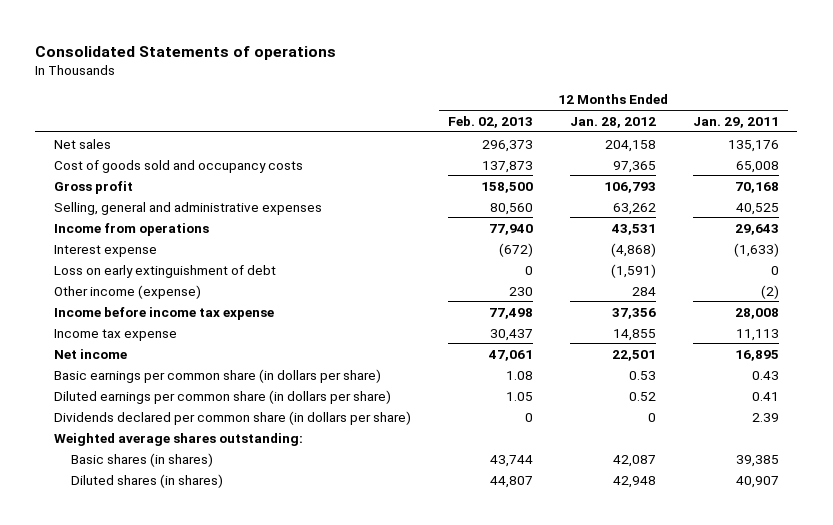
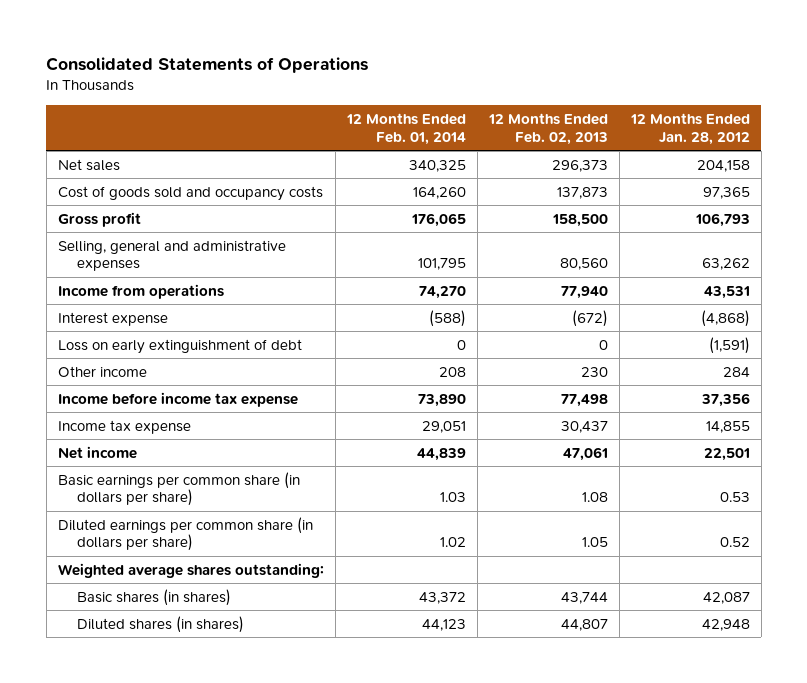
- Consolidated Statements of operations
+ Consolidated Statements of Operations
- | 12 Months Ended Feb. 02, 2013 | 12 Months Ended Jan. 28, 2012 | 12 Months Ended Jan. 29, 2011
+ | 12 Months Ended Feb. 01, 2014 | 12 Months Ended Feb. 02, 2013 | 12 Months Ended Jan. 28, 2012
- Other income (expense) | 230 | 284 | (2)
+ Other income | 208 | 230 | 284
- Dividends declared per common share (in dollars per share) | 0 | 0 | 2.39

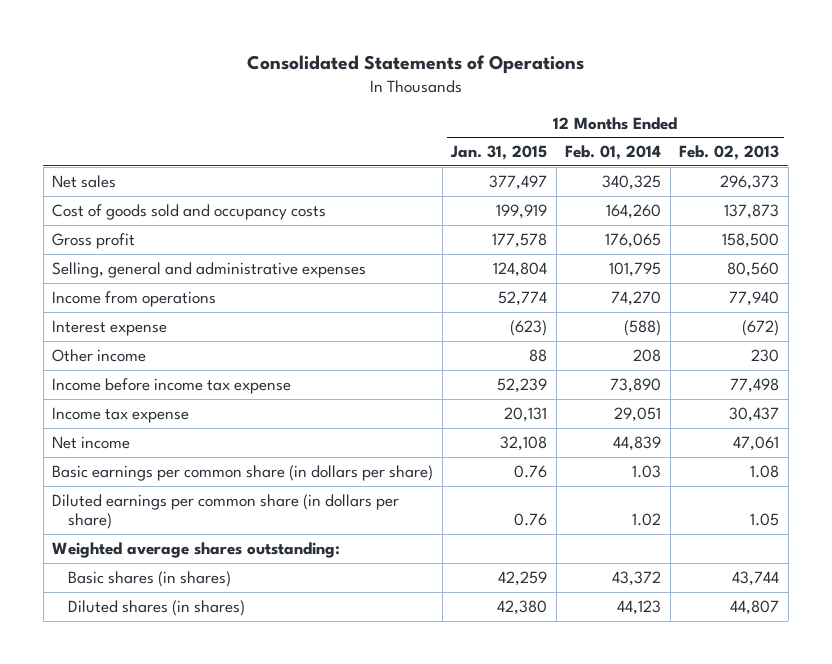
- | 12 Months Ended Feb. 01, 2014 | 12 Months Ended Feb. 02, 2013 | 12 Months Ended Jan. 28, 2012
+ | 12 Months Ended Jan. 31, 2015 | 12 Months Ended Feb. 01, 2014 | 12 Months Ended Feb. 02, 2013
- Loss on early extinguishment of debt | 0 | 0 | (1,591)

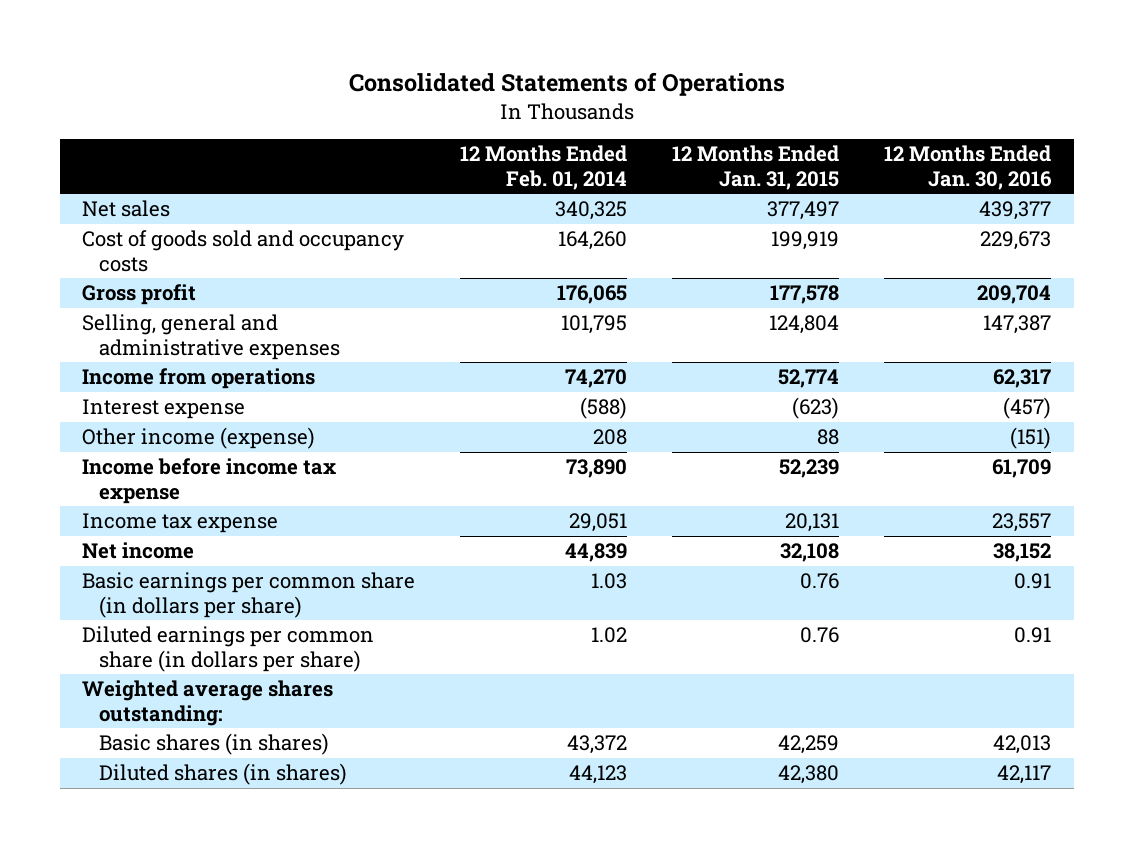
- | 12 Months Ended Jan. 31, 2015 | 12 Months Ended Feb. 01, 2014 | 12 Months Ended Feb. 02, 2013
+ | 12 Months Ended Feb. 01, 2014 | 12 Months Ended Jan. 31, 2015 | 12 Months Ended Jan. 30, 2016
- Other income | 88 | 208 | 230
+ Other income (expense) | 208 | 88 | (151)

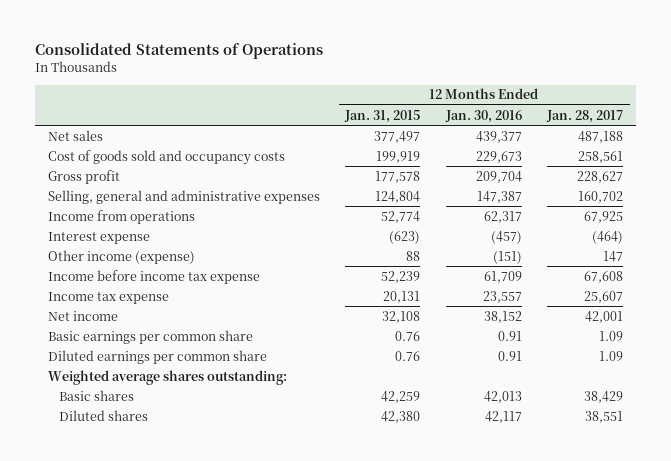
- | 12 Months Ended Feb. 01, 2014 | 12 Months Ended Jan. 31, 2015 | 12 Months Ended Jan. 30, 2016
+ | 12 Months Ended Jan. 31, 2015 | 12 Months Ended Jan. 30, 2016 | 12 Months Ended Jan. 28, 2017
- Basic earnings per common share (in dollars per share) | 1.03 | 0.76 | 0.91
- Diluted earnings per common share (in dollars per share) | 1.02 | 0.76 | 0.91
+ Basic earnings per common share | 0.76 | 0.91 | 1.09
+ Diluted earnings per common share | 0.76 | 0.91 | 1.09
- Basic shares (in shares) | 43,372 | 42,259 | 42,013
- Diluted shares (in shares) | 44,123 | 42,380 | 42,117
+ Basic shares | 42,259 | 42,013 | 38,429
+ Diluted shares | 42,380 | 42,117 | 38,551

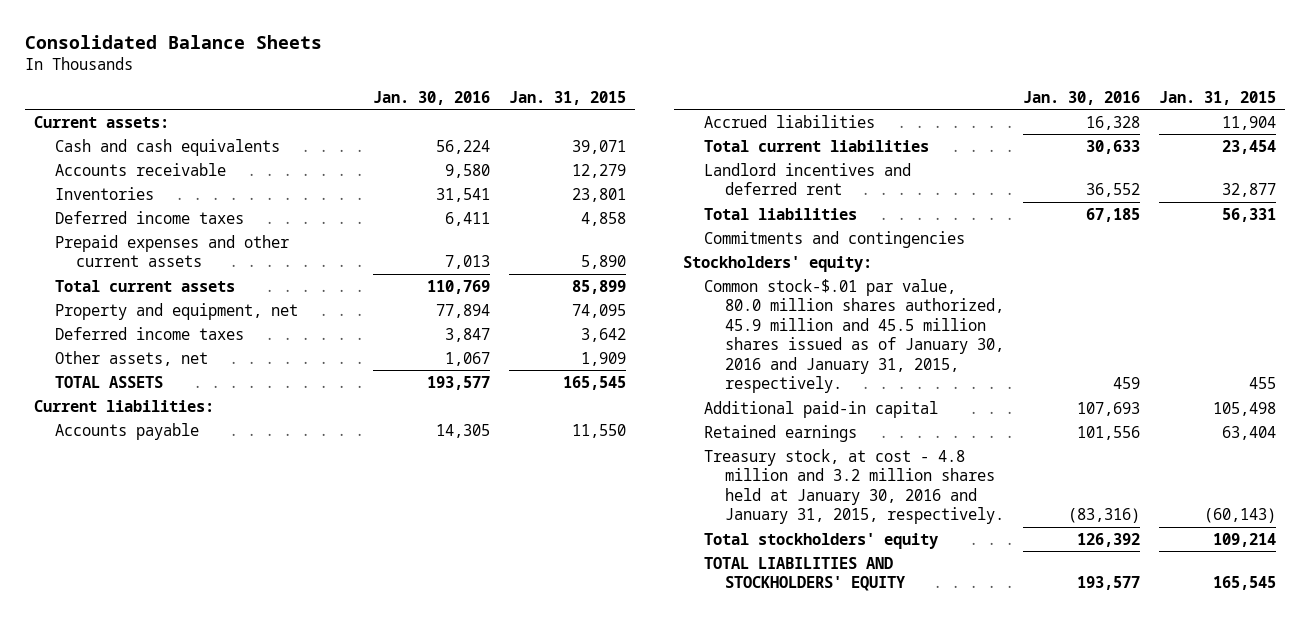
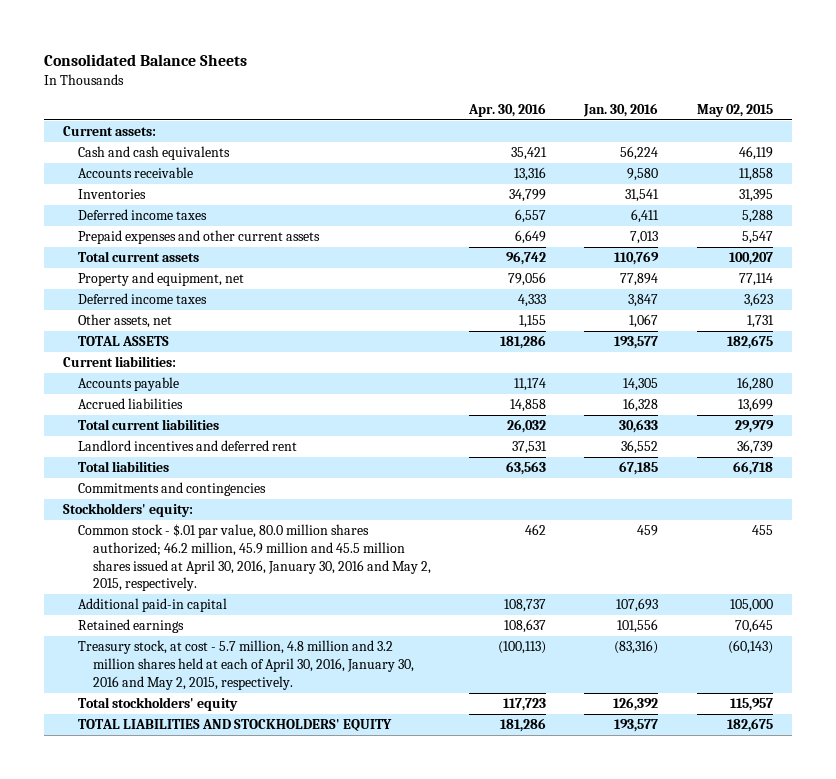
- | Jan. 30, 2016 | Jan. 31, 2015
+ | Apr. 30, 2016 | Jan. 30, 2016 | May 02, 2015
- Common stock-$.01 par value, 80.0 million shares authorized, 45.9 million and 45.5 million shares issued as of January 30, 2016 and January 31, 2015, respectively. | 459 | 455
+ Common stock - $.01 par value, 80.0 million shares authorized; 46.2 million, 45.9 million and 45.5 million shares issued at April 30, 2016, January 30, 2016 and May 2, 2015, respectively. | 462 | 459 | 455
- Treasury stock, at cost - 4.8 million and 3.2 million shares held at January 30, 2016 and January 31, 2015, respectively. | (83,316) | (60,143)
+ Treasury stock, at cost - 5.7 million, 4.8 million and 3.2 million shares held at each of April 30, 2016, January 30, 2016 and May 2, 2015, respectively. | (100,113) | (83,316) | (60,143)

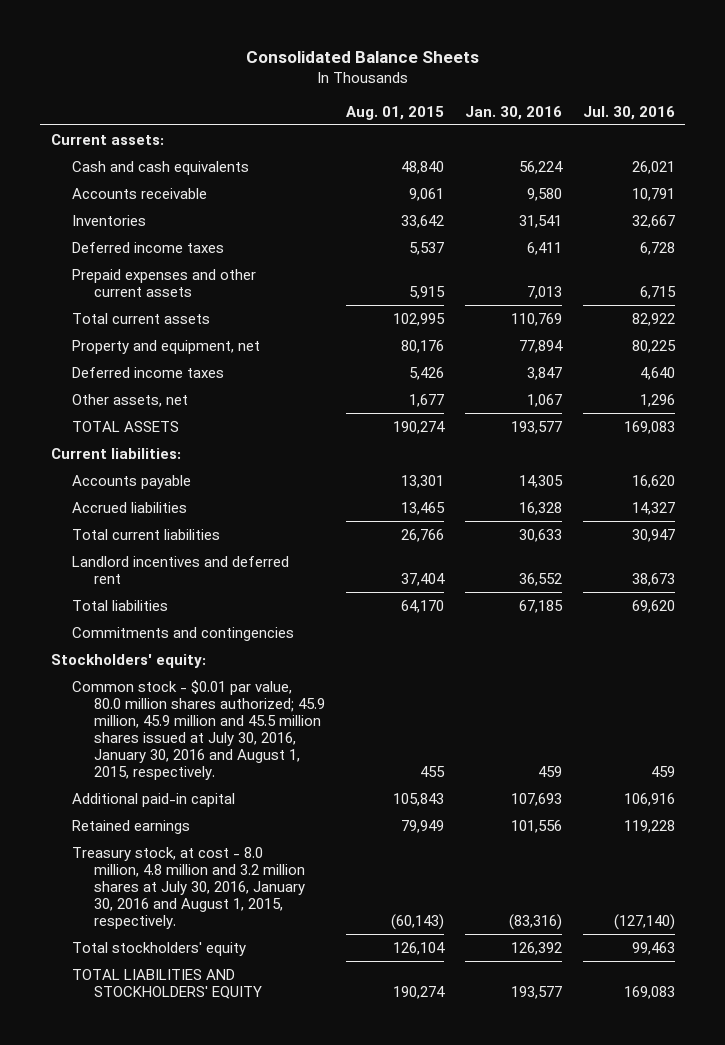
- | Apr. 30, 2016 | Jan. 30, 2016 | May 02, 2015
+ | Aug. 01, 2015 | Jan. 30, 2016 | Jul. 30, 2016
- Common stock - $.01 par value, 80.0 million shares authorized; 46.2 million, 45.9 million and 45.5 million shares issued at April 30, 2016, January 30, 2016 and May 2, 2015, respectively. | 462 | 459 | 455
+ Common stock - $0.01 par value, 80.0 million shares authorized; 45.9 million, 45.9 million and 45.5 million shares issued at July 30, 2016, January 30, 2016 and August 1, 2015, respectively. | 455 | 459 | 459
- Treasury stock, at cost - 5.7 million, 4.8 million and 3.2 million shares held at each of April 30, 2016, January 30, 2016 and May 2, 2015, respectively. | (100,113) | (83,316) | (60,143)
+ Treasury stock, at cost - 8.0 million, 4.8 million and 3.2 million shares at July 30, 2016, January 30, 2016 and August 1, 2015, respectively. | (60,143) | (83,316) | (127,140)

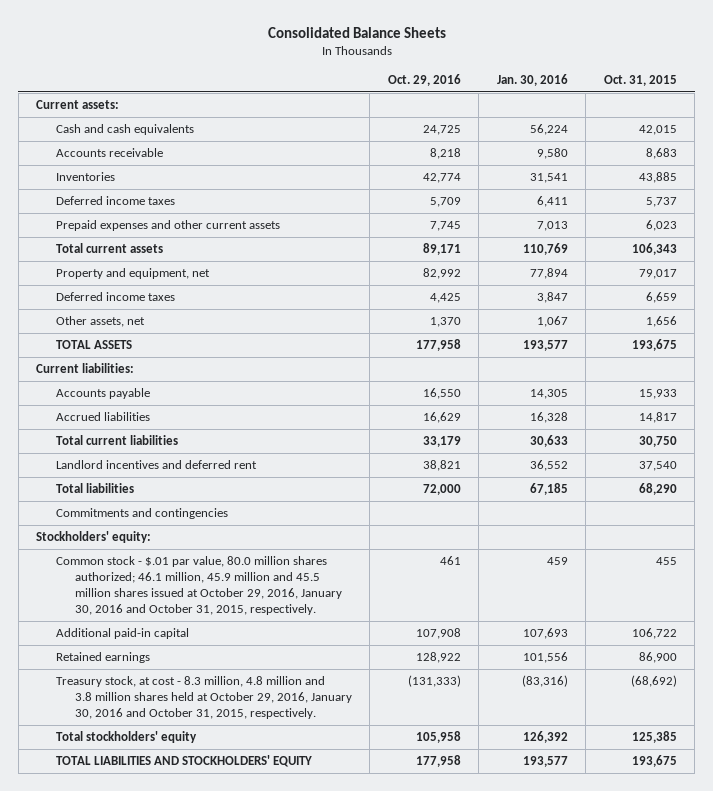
- | Aug. 01, 2015 | Jan. 30, 2016 | Jul. 30, 2016
+ | Oct. 29, 2016 | Jan. 30, 2016 | Oct. 31, 2015
- Common stock - $0.01 par value, 80.0 million shares authorized; 45.9 million, 45.9 million and 45.5 million shares issued at July 30, 2016, January 30, 2016 and August 1, 2015, respectively. | 455 | 459 | 459
+ Common stock - $.01 par value, 80.0 million shares authorized; 46.1 million, 45.9 million and 45.5 million shares issued at October 29, 2016, January 30, 2016 and October 31, 2015, respectively. | 461 | 459 | 455
- Treasury stock, at cost - 8.0 million, 4.8 million and 3.2 million shares at July 30, 2016, January 30, 2016 and August 1, 2015, respectively. | (60,143) | (83,316) | (127,140)
+ Treasury stock, at cost - 8.3 million, 4.8 million and 3.8 million shares held at October 29, 2016, January 30, 2016 and October 31, 2015, respectively. | (131,333) | (83,316) | (68,692)

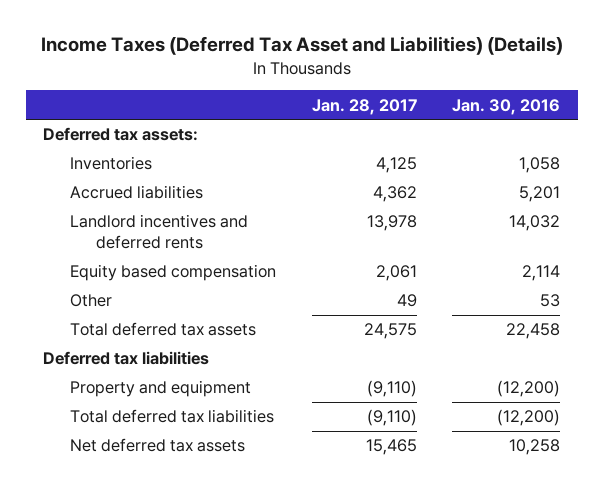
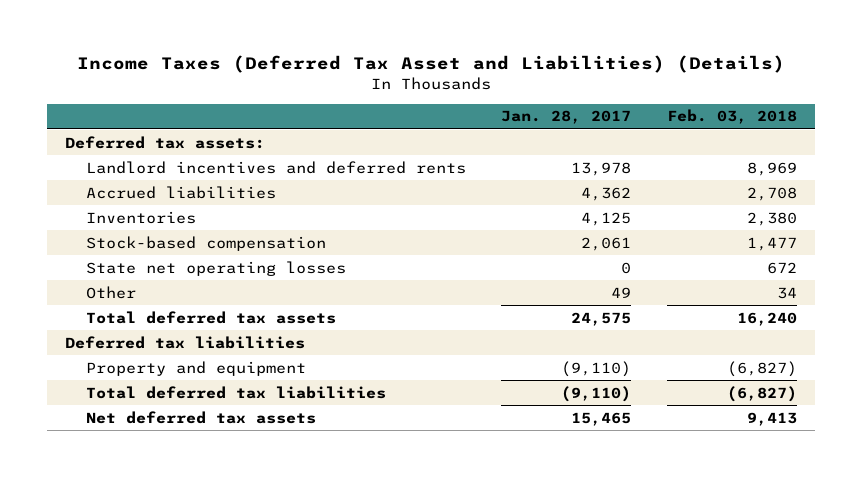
- | Jan. 28, 2017 | Jan. 30, 2016
+ | Jan. 28, 2017 | Feb. 03, 2018
- Equity based compensation | 2,061 | 2,114
moved down: Accrued liabilities | 4,362 | 2,708
moved down: Inventories | 4,125 | 2,380
+ Stock-based compensation | 2,061 | 1,477
+ State net operating losses | 0 | 672

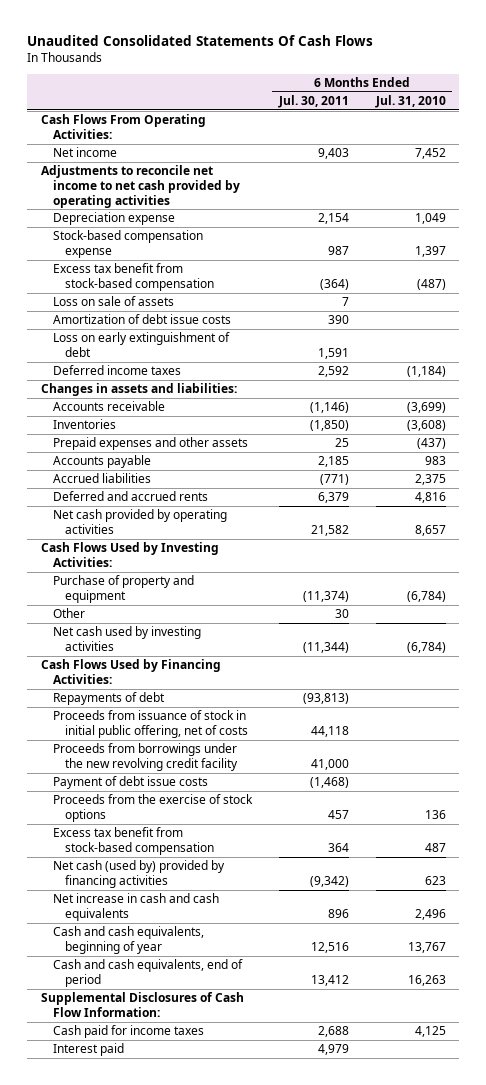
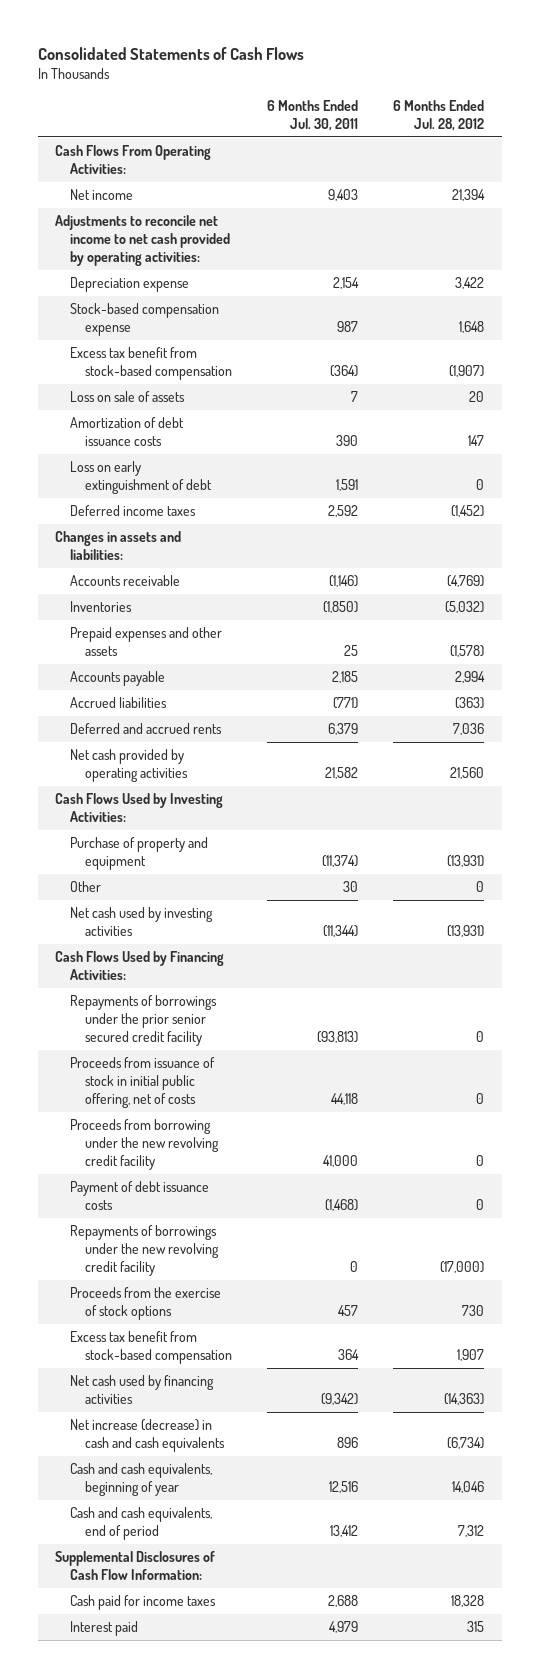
- Unaudited Consolidated Statements Of Cash Flows
+ Consolidated Statements of Cash Flows
- | 6 Months Ended Jul. 30, 2011 | 6 Months Ended Jul. 31, 2010
+ | 6 Months Ended Jul. 30, 2011 | 6 Months Ended Jul. 28, 2012
- Adjustments to reconcile net income to net cash provided by operating activities
+ Adjustments to reconcile net income to net cash provided by operating activities:
- Amortization of debt issue costs | 390 |
+ Amortization of debt issuance costs | 390 | 147
- Repayments of debt | (93,813) |
+ Repayments of borrowings under the prior senior secured credit facility | (93,813) | 0
- Proceeds from borrowings under the new revolving credit facility | 41,000 |
- Payment of debt issue costs | (1,468) |
+ Proceeds from borrowing under the new revolving credit facility | 41,000 | 0
+ Payment of debt issuance costs | (1,468) | 0
+ Repayments of borrowings under the new revolving credit facility | 0 | (17,000)
- Net cash (used by) provided by financing activities | (9,342) | 623
- Net increase in cash and cash equivalents | 896 | 2,496
+ Net cash used by financing activities | (9,342) | (14,363)
+ Net increase (decrease) in cash and cash equivalents | 896 | (6,734)

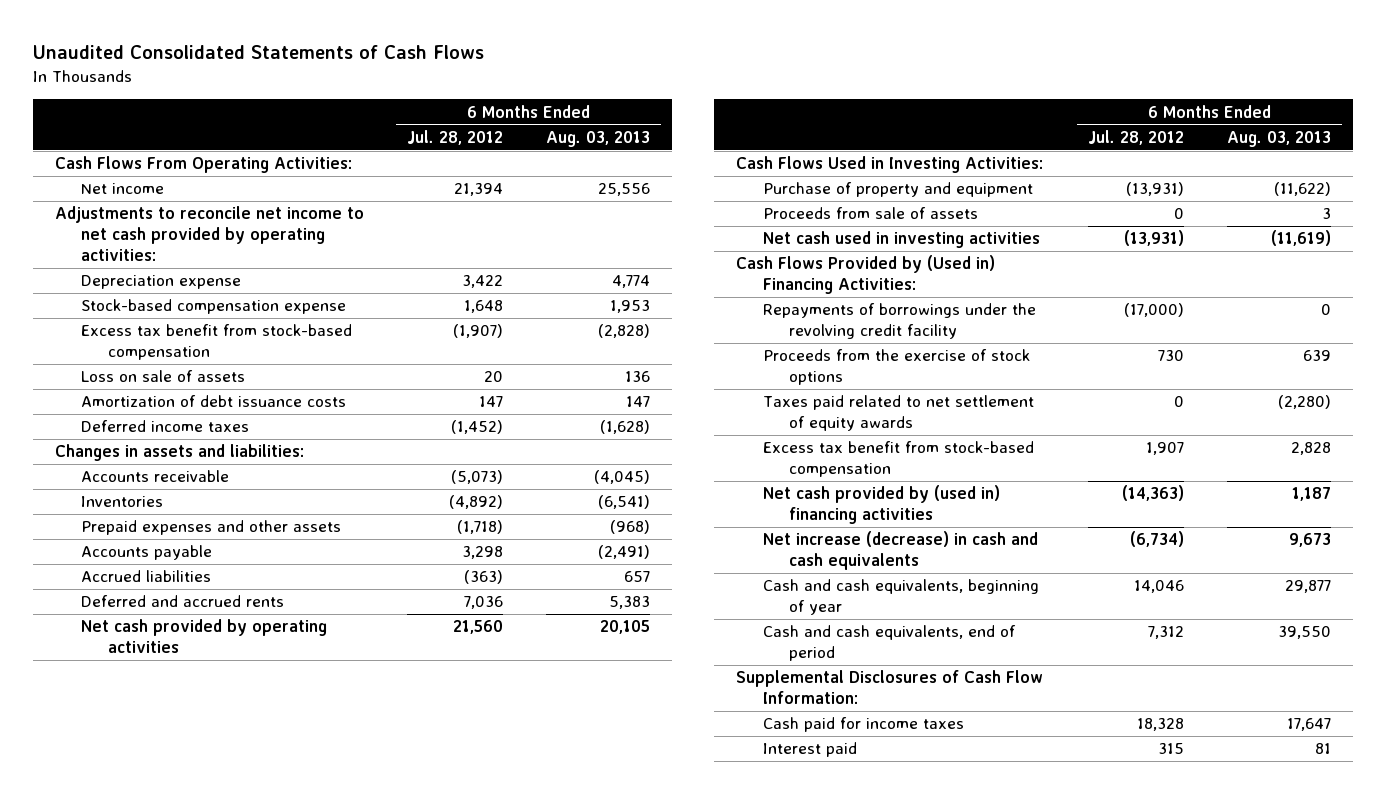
- Consolidated Statements of Cash Flows
+ Unaudited Consolidated Statements of Cash Flows
- | 6 Months Ended Jul. 30, 2011 | 6 Months Ended Jul. 28, 2012
+ | 6 Months Ended Jul. 28, 2012 | 6 Months Ended Aug. 03, 2013
- Loss on early extinguishment of debt | 1,591 | 0
- Accounts receivable | (1,146) | (4,769)
- Inventories | (1,850) | (5,032)
- Prepaid expenses and other assets | 25 | (1,578)
- Accounts payable | 2,185 | 2,994
+ Accounts receivable | (5,073) | (4,045)
+ Inventories | (4,892) | (6,541)
+ Prepaid expenses and other assets | (1,718) | (968)
+ Accounts payable | 3,298 | (2,491)
- Cash Flows Used by Investing Activities:
+ Cash Flows Used in Investing Activities:
- Other | 30 | 0
- Net cash used by investing activities | (11,344) | (13,931)
- Cash Flows Used by Financing Activities:
- Repayments of borrowings under the prior senior secured credit facility | (93,813) | 0
- Proceeds from issuance of stock in initial public offering, net of costs | 44,118 | 0
- Proceeds from borrowing under the new revolving credit facility | 41,000 | 0
- Payment of debt issuance costs | (1,468) | 0
- Repayments of borrowings under the new revolving credit facility | 0 | (17,000)
+ Proceeds from sale of assets | 0 | 3
+ Net cash used in investing activities | (13,931) | (11,619)
+ Cash Flows Provided by (Used in) Financing Activities:
+ Repayments of borrowings under the revolving credit facility | (17,000) | 0
+ Taxes paid related to net settlement of equity awards | 0 | (2,280)
- Net cash used by financing activities | (9,342) | (14,363)
+ Net cash provided by (used in) financing activities | (14,363) | 1,187

